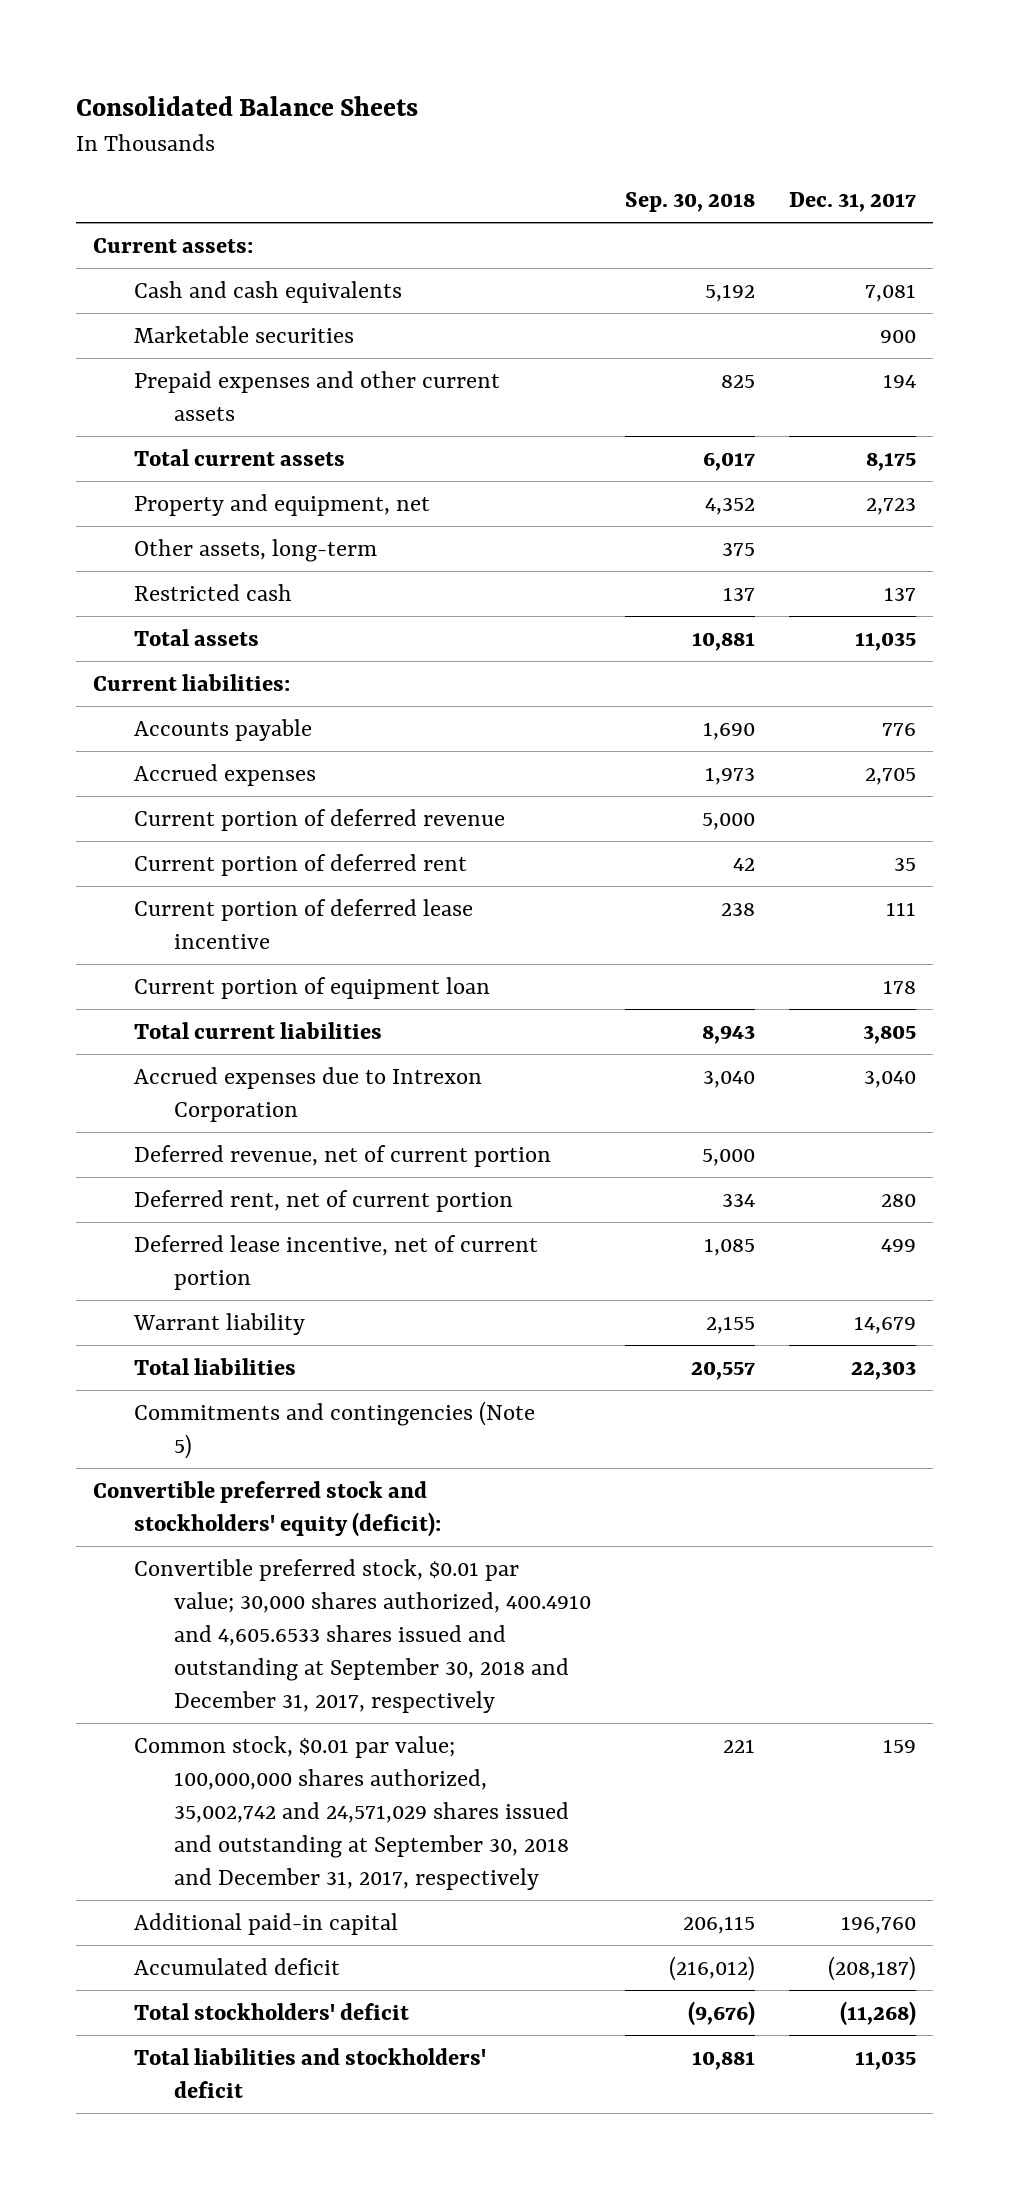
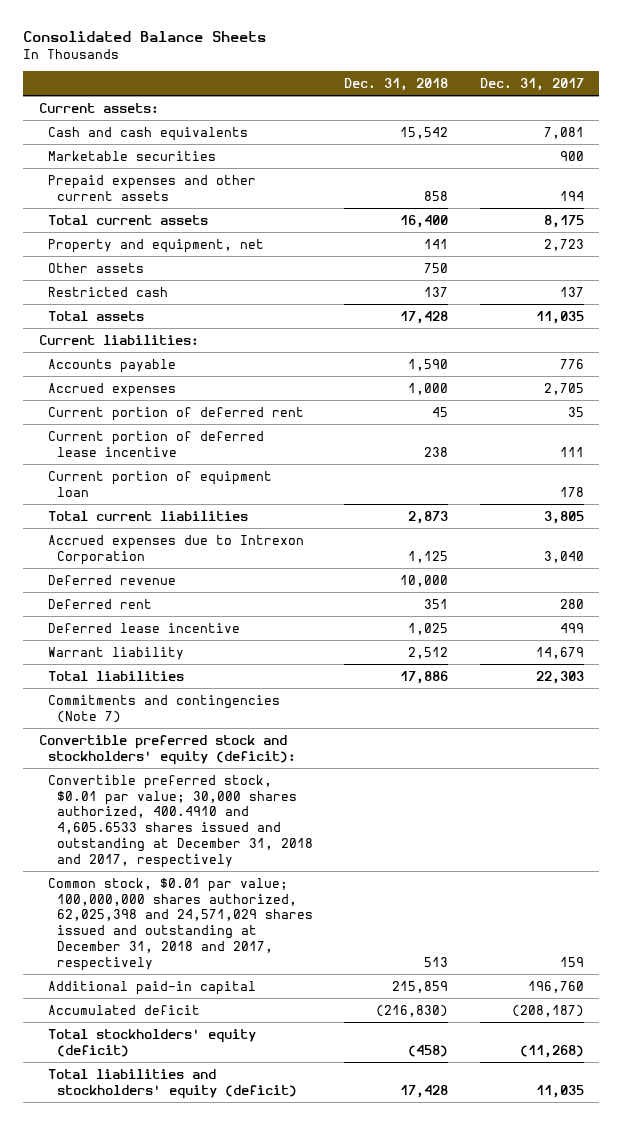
- | Sep. 30, 2018 | Dec. 31, 2017
+ | Dec. 31, 2018 | Dec. 31, 2017
- Other assets, long-term | 375 |
+ Other assets | 750 |
- Current portion of deferred revenue | 5,000 |
- Deferred revenue, net of current portion | 5,000 |
- Deferred rent, net of current portion | 334 | 280
- Deferred lease incentive, net of current portion | 1,085 | 499
+ Deferred revenue | 10,000 |
+ Deferred rent | 351 | 280
+ Deferred lease incentive | 1,025 | 499
- Commitments and contingencies (Note 5)
+ Commitments and contingencies (Note 7)
- Convertible preferred stock, $0.01 par value; 30,000 shares authorized, 400.4910 and 4,605.6533 shares issued and outstanding at September 30, 2018 and December 31, 2017, respectively
- Common stock, $0.01 par value; 100,000,000 shares authorized, 35,002,742 and 24,571,029 shares issued and outstanding at September 30, 2018 and December 31, 2017, respectively | 221 | 159
+ Convertible preferred stock, $0.01 par value; 30,000 shares authorized, 400.4910 and 4,605.6533 shares issued and outstanding at December 31, 2018 and 2017, respectively
+ Common stock, $0.01 par value; 100,000,000 shares authorized, 62,025,398 and 24,571,029 shares issued and outstanding at December 31, 2018 and 2017, respectively | 513 | 159
- Total stockholders' deficit | (9,676) | (11,268)
- Total liabilities and stockholders' deficit | 10,881 | 11,035
+ Total stockholders' equity (deficit) | (458) | (11,268)
+ Total liabilities and stockholders' equity (deficit) | 17,428 | 11,035

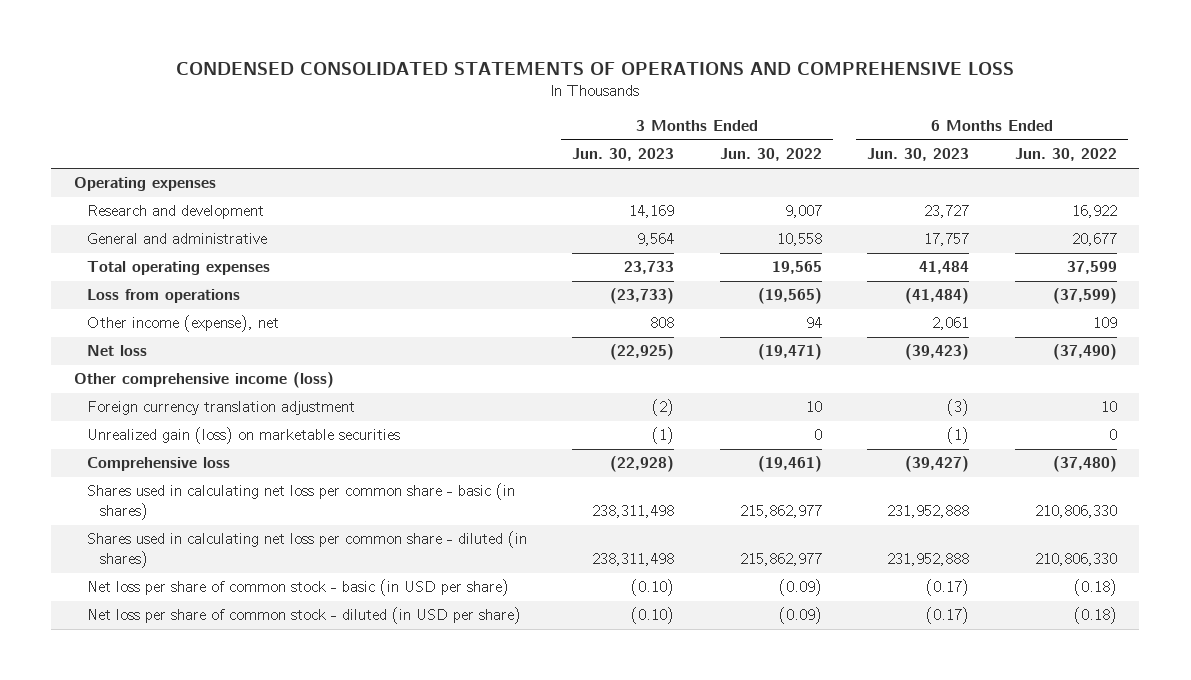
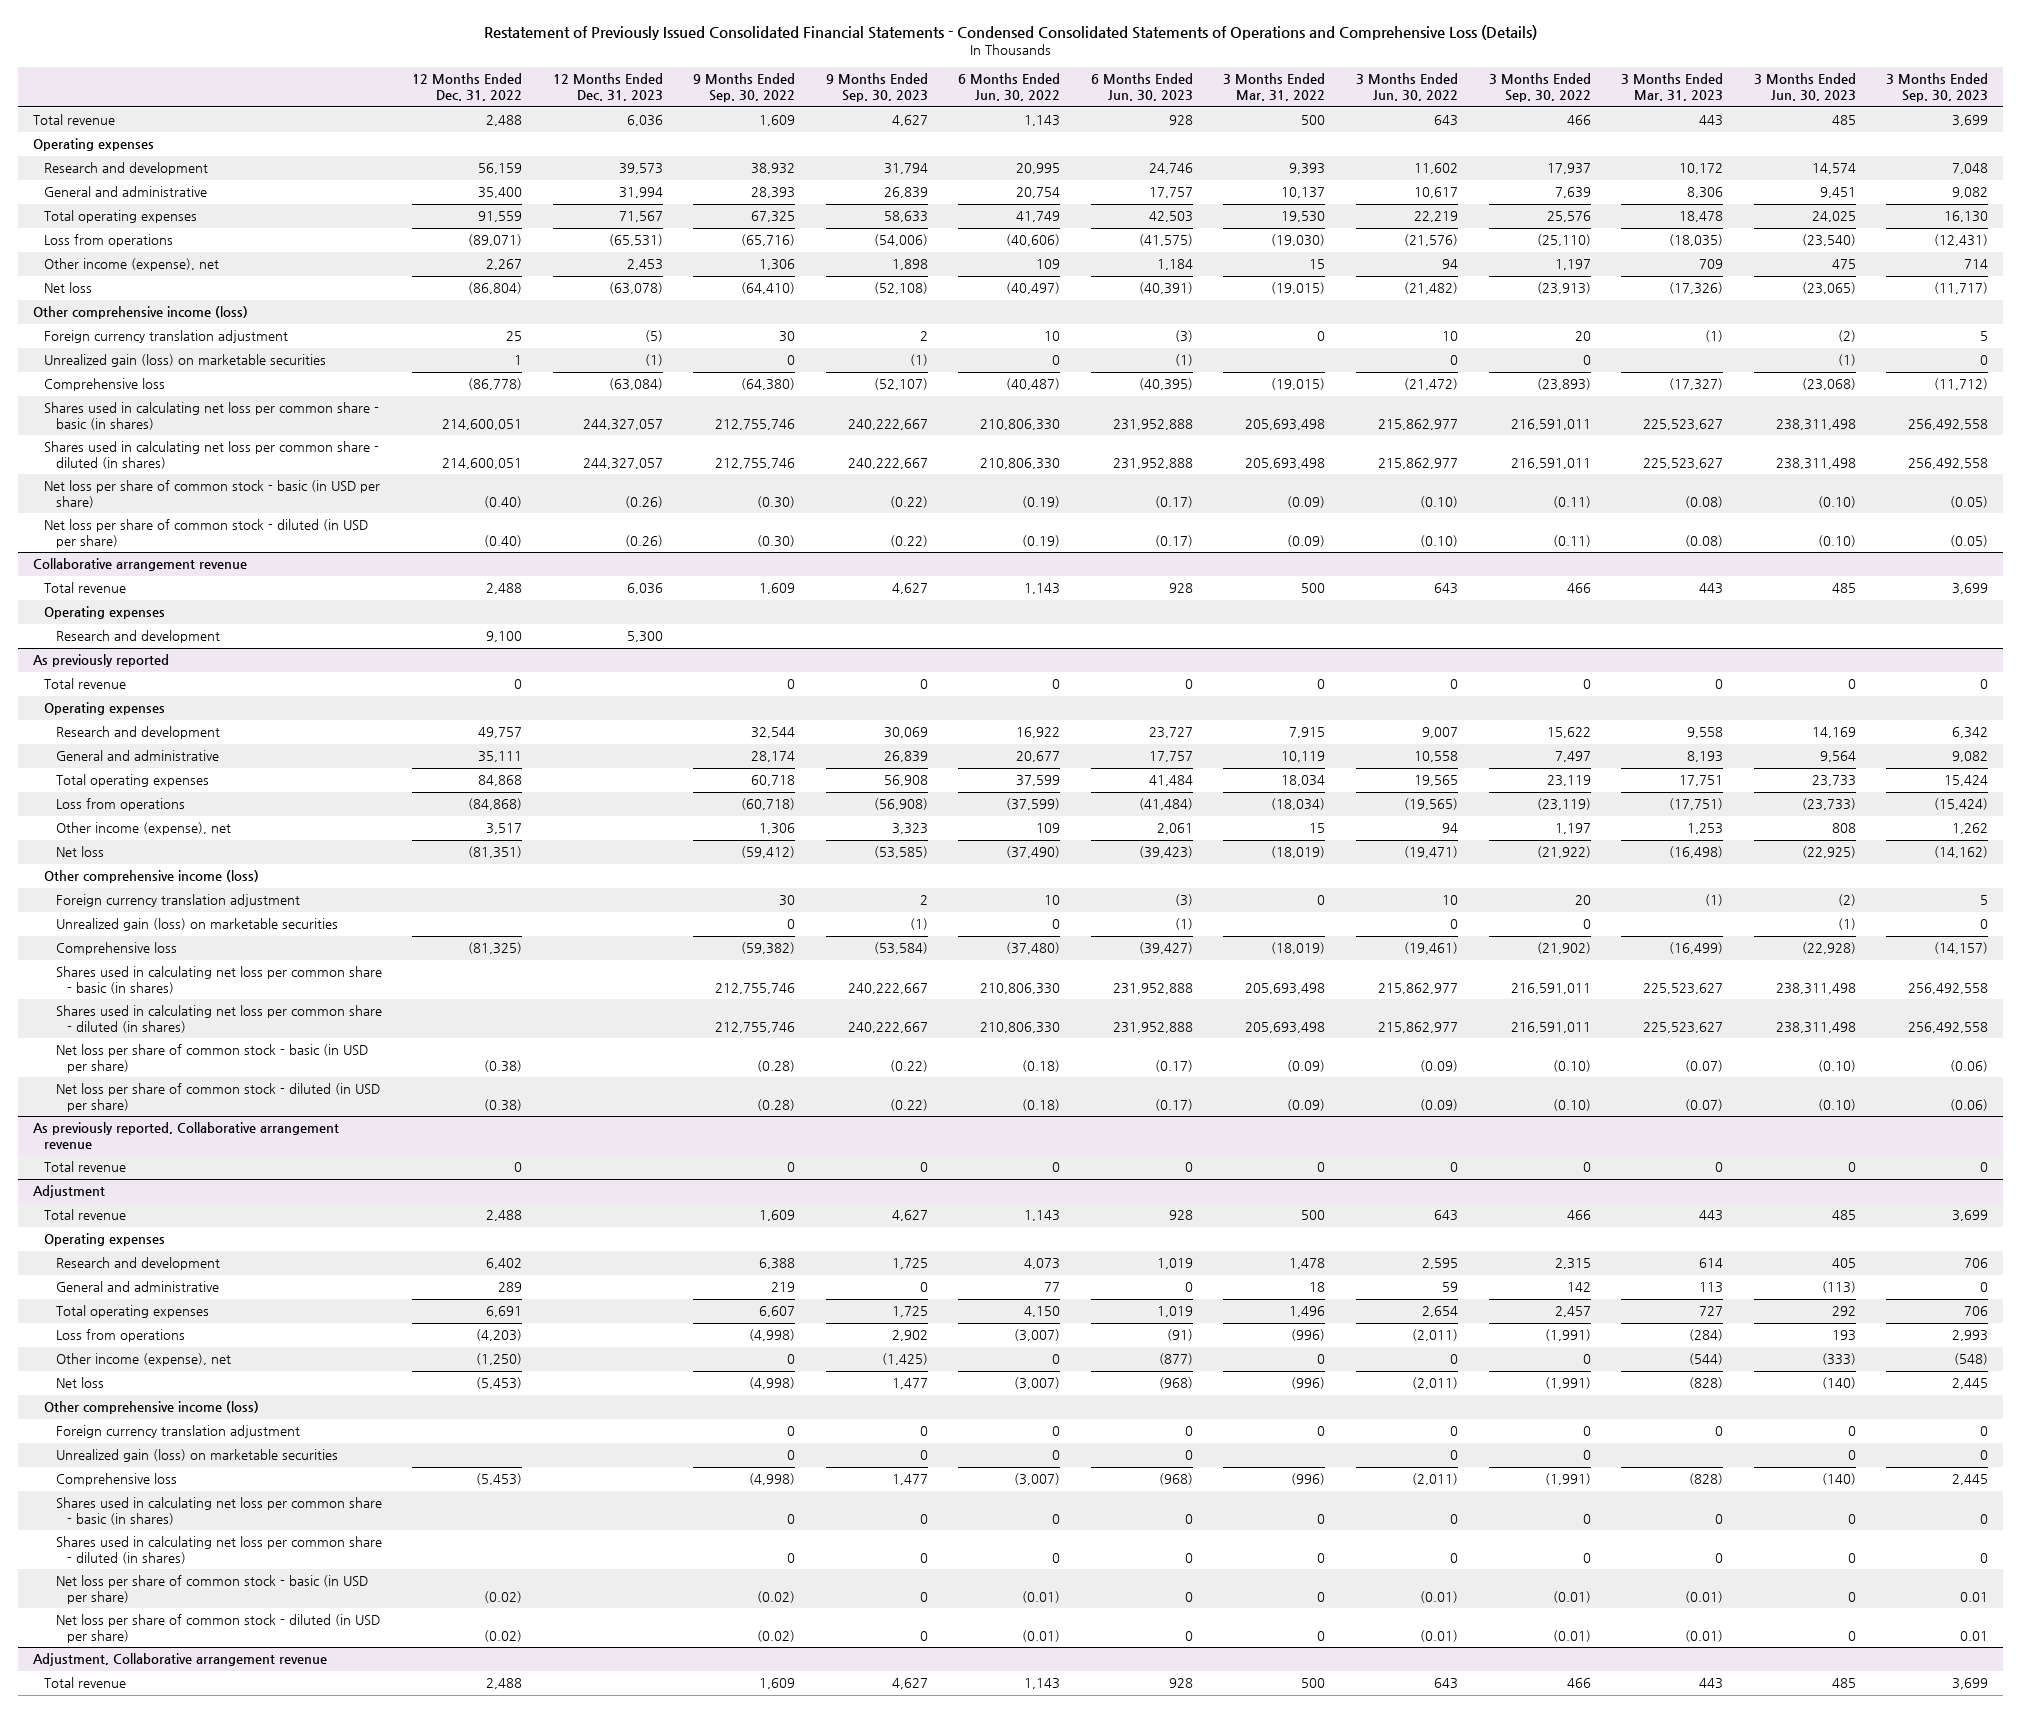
- CONDENSED CONSOLIDATED STATEMENTS OF OPERATIONS AND COMPREHENSIVE LOSS
+ Restatement of Previously Issued Consolidated Financial Statements - Condensed Consolidated Statements of Operations and Comprehensive Loss (Details)
- | 3 Months Ended Jun. 30, 2023 | 3 Months Ended Jun. 30, 2022 | 6 Months Ended Jun. 30, 2023 | 6 Months Ended Jun. 30, 2022
+ | 12 Months Ended Dec. 31, 2022 | 12 Months Ended Dec. 31, 2023 | 9 Months Ended Sep. 30, 2022 | 9 Months Ended Sep. 30, 2023 | 6 Months Ended Jun. 30, 2022 | 6 Months Ended Jun. 30, 2023 | 3 Months Ended Mar. 31, 2022 | 3 Months Ended Jun. 30, 2022 | 3 Months Ended Sep. 30, 2022 | 3 Months Ended Mar. 31, 2023 | 3 Months Ended Jun. 30, 2023 | 3 Months Ended Sep. 30, 2023
+ Total revenue | 2,488 | 6,036 | 1,609 | 4,627 | 1,143 | 928 | 500 | 643 | 466 | 443 | 485 | 3,699
+ Research and development | 56,159 | 39,573 | 38,932 | 31,794 | 20,995 | 24,746 | 9,393 | 11,602 | 17,937 | 10,172 | 14,574 | 7,048
+ General and administrative | 35,400 | 31,994 | 28,393 | 26,839 | 20,754 | 17,757 | 10,137 | 10,617 | 7,639 | 8,306 | 9,451 | 9,082
+ Total operating expenses | 91,559 | 71,567 | 67,325 | 58,633 | 41,749 | 42,503 | 19,530 | 22,219 | 25,576 | 18,478 | 24,025 | 16,130
+ Loss from operations | (89,071) | (65,531) | (65,716) | (54,006) | (40,606) | (41,575) | (19,030) | (21,576) | (25,110) | (18,035) | (23,540) | (12,431)
+ Other income (expense), net | 2,267 | 2,453 | 1,306 | 1,898 | 109 | 1,184 | 15 | 94 | 1,197 | 709 | 475 | 714
+ Net loss | (86,804) | (63,078) | (64,410) | (52,108) | (40,497) | (40,391) | (19,015) | (21,482) | (23,913) | (17,326) | (23,065) | (11,717)
+ Other comprehensive income (loss)
+ Foreign currency translation adjustment | 25 | (5) | 30 | 2 | 10 | (3) | 0 | 10 | 20 | (1) | (2) | 5
+ Unrealized gain (loss) on marketable securities | 1 | (1) | 0 | (1) | 0 | (1) | | 0 | 0 | | (1) | 0
+ Comprehensive loss | (86,778) | (63,084) | (64,380) | (52,107) | (40,487) | (40,395) | (19,015) | (21,472) | (23,893) | (17,327) | (23,068) | (11,712)
+ Shares used in calculating net loss per common share - basic (in shares) | 214,600,051 | 244,327,057 | 212,755,746 | 240,222,667 | 210,806,330 | 231,952,888 | 205,693,498 | 215,862,977 | 216,591,011 | 225,523,627 | 238,311,498 | 256,492,558
+ Shares used in calculating net loss per common share - diluted (in shares) | 214,600,051 | 244,327,057 | 212,755,746 | 240,222,667 | 210,806,330 | 231,952,888 | 205,693,498 | 215,862,977 | 216,591,011 | 225,523,627 | 238,311,498 | 256,492,558
+ Net loss per share of common stock - basic (in USD per share) | (0.40) | (0.26) | (0.30) | (0.22) | (0.19) | (0.17) | (0.09) | (0.10) | (0.11) | (0.08) | (0.10) | (0.05)
+ Net loss per share of common stock - diluted (in USD per share) | (0.40) | (0.26) | (0.30) | (0.22) | (0.19) | (0.17) | (0.09) | (0.10) | (0.11) | (0.08) | (0.10) | (0.05)
+ Collaborative arrangement revenue
+ Total revenue | 2,488 | 6,036 | 1,609 | 4,627 | 1,143 | 928 | 500 | 643 | 466 | 443 | 485 | 3,699
+ Operating expenses
+ Research and development | 9,100 | 5,300 | | | | | | | | | |
+ As previously reported
+ Total revenue | 0 | | 0 | 0 | 0 | 0 | 0 | 0 | 0 | 0 | 0 | 0
+ Operating expenses
+ As previously reported, Collaborative arrangement revenue
+ Total revenue | 0 | | 0 | 0 | 0 | 0 | 0 | 0 | 0 | 0 | 0 | 0
+ Adjustment
+ Total revenue | 2,488 | | 1,609 | 4,627 | 1,143 | 928 | 500 | 643 | 466 | 443 | 485 | 3,699
+ Operating expenses
+ Research and development | 6,402 | | 6,388 | 1,725 | 4,073 | 1,019 | 1,478 | 2,595 | 2,315 | 614 | 405 | 706
+ General and administrative | 289 | | 219 | 0 | 77 | 0 | 18 | 59 | 142 | 113 | (113) | 0
+ Total operating expenses | 6,691 | | 6,607 | 1,725 | 4,150 | 1,019 | 1,496 | 2,654 | 2,457 | 727 | 292 | 706
+ Loss from operations | (4,203) | | (4,998) | 2,902 | (3,007) | (91) | (996) | (2,011) | (1,991) | (284) | 193 | 2,993
+ Other income (expense), net | (1,250) | | 0 | (1,425) | 0 | (877) | 0 | 0 | 0 | (544) | (333) | (548)
+ Net loss | (5,453) | | (4,998) | 1,477 | (3,007) | (968) | (996) | (2,011) | (1,991) | (828) | (140) | 2,445
+ Other comprehensive income (loss)
+ Foreign currency translation adjustment | | | 0 | 0 | 0 | 0 | 0 | 0 | 0 | 0 | 0 | 0
+ Unrealized gain (loss) on marketable securities | | | 0 | 0 | 0 | 0 | | 0 | 0 | | 0 | 0
+ Comprehensive loss | (5,453) | | (4,998) | 1,477 | (3,007) | (968) | (996) | (2,011) | (1,991) | (828) | (140) | 2,445
+ Shares used in calculating net loss per common share - basic (in shares) | | | 0 | 0 | 0 | 0 | 0 | 0 | 0 | 0 | 0 | 0
+ Shares used in calculating net loss per common share - diluted (in shares) | | | 0 | 0 | 0 | 0 | 0 | 0 | 0 | 0 | 0 | 0
+ Net loss per share of common stock - basic (in USD per share) | (0.02) | | (0.02) | 0 | (0.01) | 0 | 0 | (0.01) | (0.01) | (0.01) | 0 | 0.01
+ Net loss per share of common stock - diluted (in USD per share) | (0.02) | | (0.02) | 0 | (0.01) | 0 | 0 | (0.01) | (0.01) | (0.01) | 0 | 0.01
+ Adjustment, Collaborative arrangement revenue
+ Total revenue | 2,488 | | 1,609 | 4,627 | 1,143 | 928 | 500 | 643 | 466 | 443 | 485 | 3,699

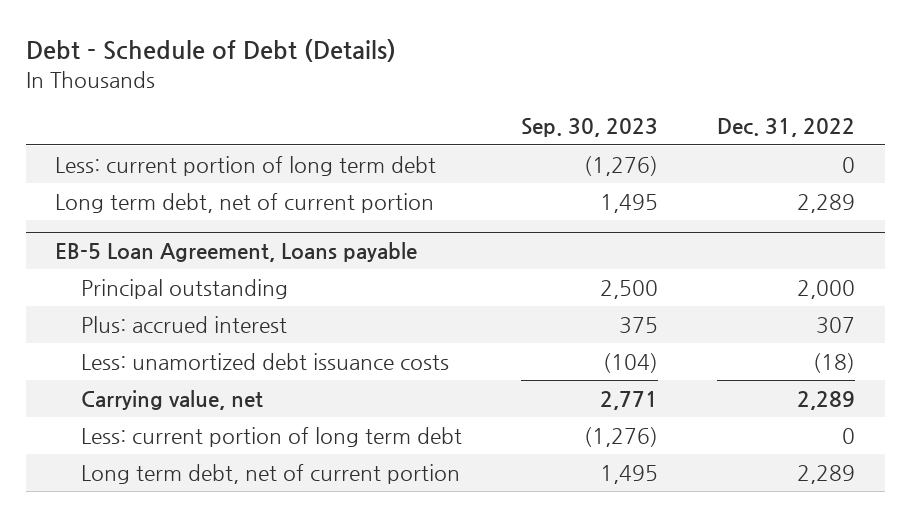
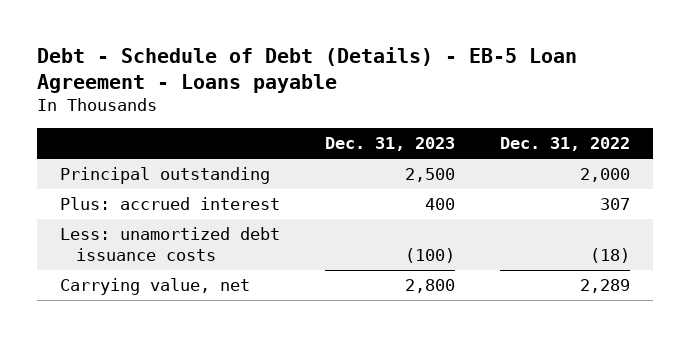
- Debt - Schedule of Debt (Details)
+ Debt - Schedule of Debt (Details) - EB-5 Loan Agreement - Loans payable
- | Sep. 30, 2023 | Dec. 31, 2022
+ | Dec. 31, 2023 | Dec. 31, 2022
- Less: current portion of long term debt | (1,276) | 0
- Long term debt, net of current portion | 1,495 | 2,289
- EB-5 Loan Agreement, Loans payable
- Less: current portion of long term debt | (1,276) | 0
- Long term debt, net of current portion | 1,495 | 2,289

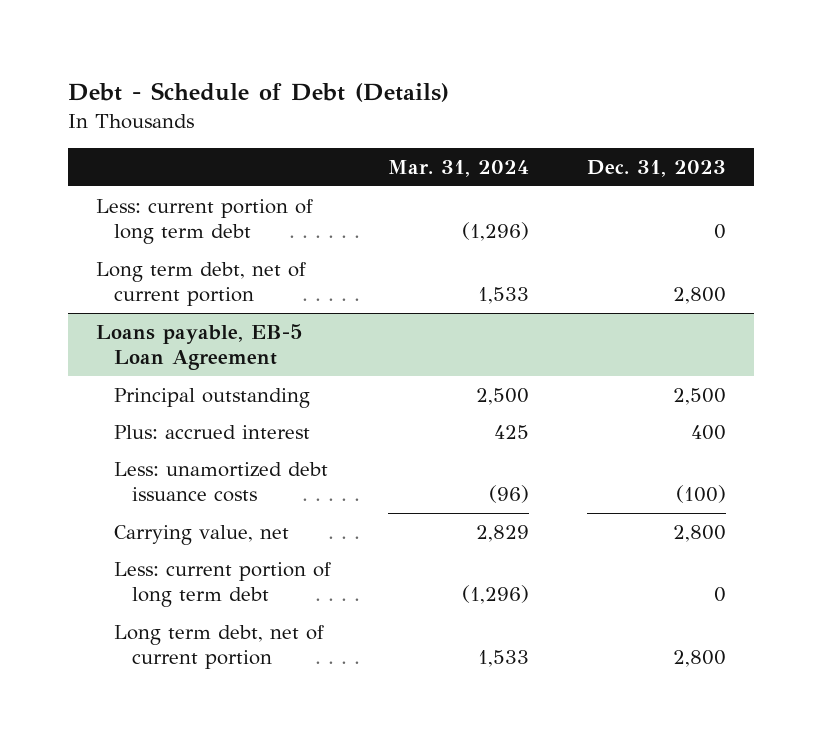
- Debt - Schedule of Debt (Details) - EB-5 Loan Agreement - Loans payable
+ Debt - Schedule of Debt (Details)
- | Dec. 31, 2023 | Dec. 31, 2022
+ | Mar. 31, 2024 | Dec. 31, 2023
+ Less: current portion of long term debt | (1,296) | 0
+ Long term debt, net of current portion | 1,533 | 2,800
+ Loans payable, EB-5 Loan Agreement
+ Less: current portion of long term debt | (1,296) | 0
+ Long term debt, net of current portion | 1,533 | 2,800

